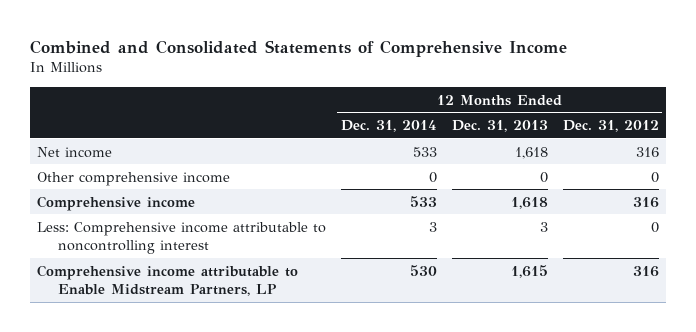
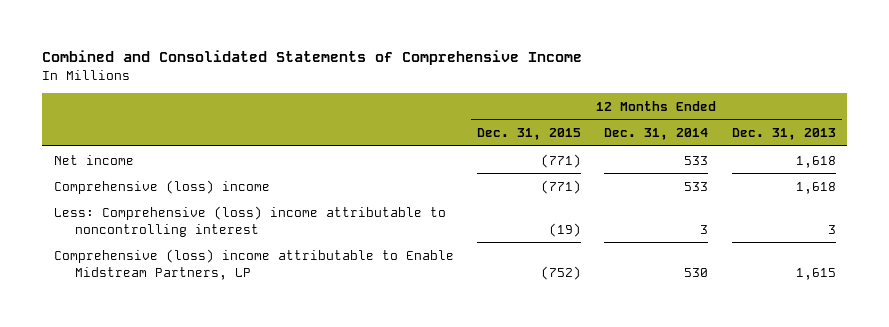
- | 12 Months Ended Dec. 31, 2014 | 12 Months Ended Dec. 31, 2013 | 12 Months Ended Dec. 31, 2012
+ | 12 Months Ended Dec. 31, 2015 | 12 Months Ended Dec. 31, 2014 | 12 Months Ended Dec. 31, 2013
- Other comprehensive income | 0 | 0 | 0
- Comprehensive income | 533 | 1,618 | 316
- Less: Comprehensive income attributable to noncontrolling interest | 3 | 3 | 0
- Comprehensive income attributable to Enable Midstream Partners, LP | 530 | 1,615 | 316
+ Comprehensive (loss) income | (771) | 533 | 1,618
+ Less: Comprehensive (loss) income attributable to noncontrolling interest | (19) | 3 | 3
+ Comprehensive (loss) income attributable to Enable Midstream Partners, LP | (752) | 530 | 1,615

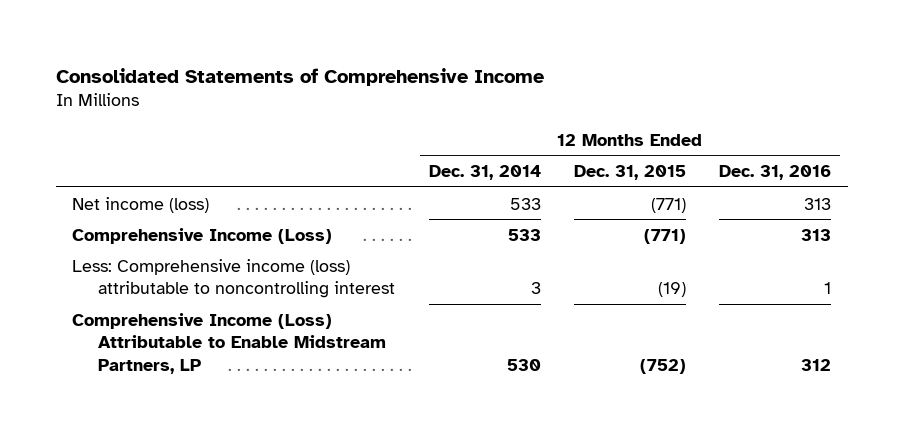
- Combined and Consolidated Statements of Comprehensive Income
+ Consolidated Statements of Comprehensive Income
- | 12 Months Ended Dec. 31, 2015 | 12 Months Ended Dec. 31, 2014 | 12 Months Ended Dec. 31, 2013
+ | 12 Months Ended Dec. 31, 2014 | 12 Months Ended Dec. 31, 2015 | 12 Months Ended Dec. 31, 2016
- Net income | (771) | 533 | 1,618
- Comprehensive (loss) income | (771) | 533 | 1,618
- Less: Comprehensive (loss) income attributable to noncontrolling interest | (19) | 3 | 3
- Comprehensive (loss) income attributable to Enable Midstream Partners, LP | (752) | 530 | 1,615
+ Net income (loss) | 533 | (771) | 313
+ Comprehensive Income (Loss) | 533 | (771) | 313
+ Less: Comprehensive income (loss) attributable to noncontrolling interest | 3 | (19) | 1
+ Comprehensive Income (Loss) Attributable to Enable Midstream Partners, LP | 530 | (752) | 312

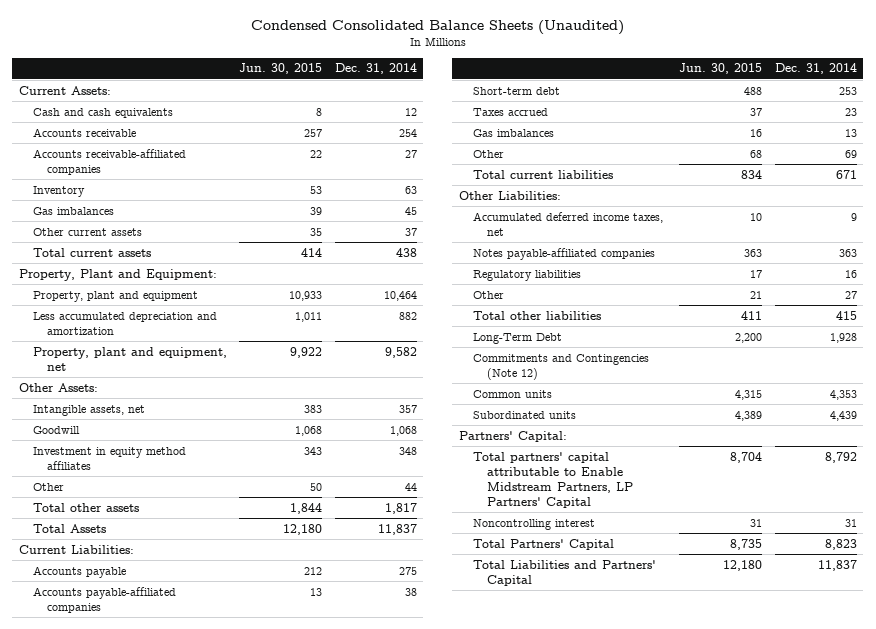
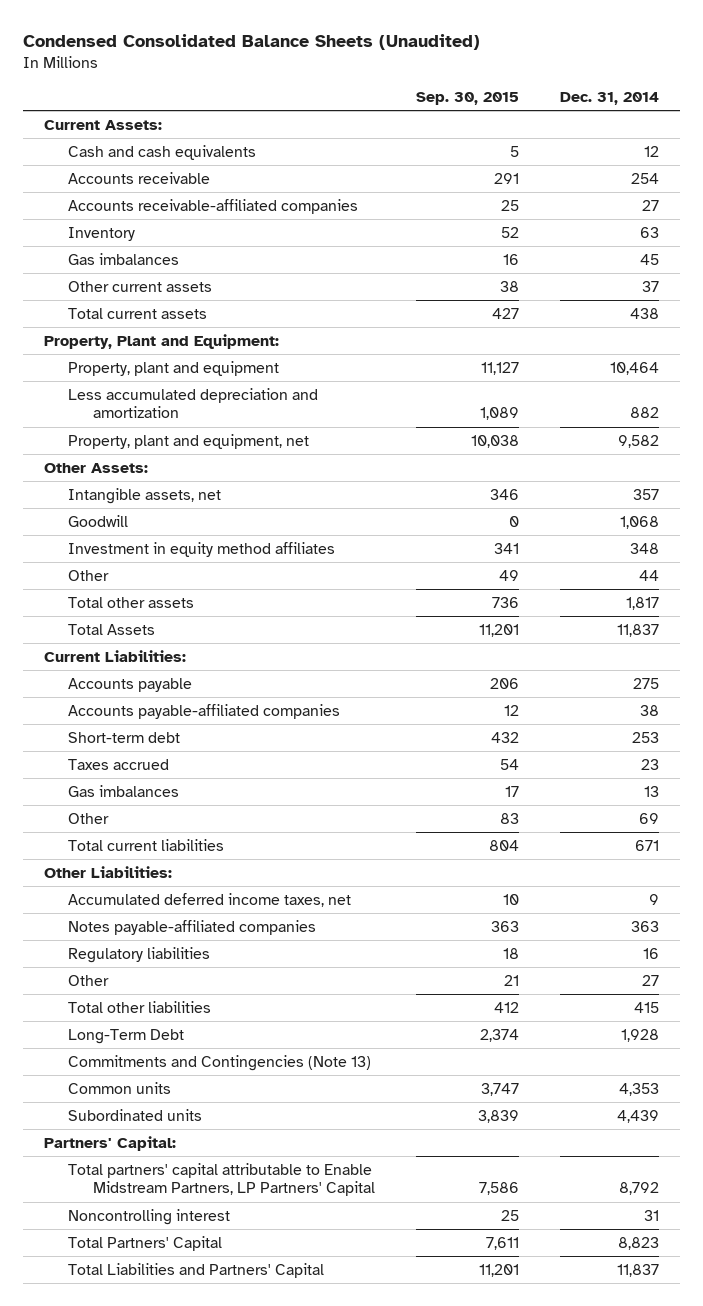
- | Jun. 30, 2015 | Dec. 31, 2014
+ | Sep. 30, 2015 | Dec. 31, 2014
- Commitments and Contingencies (Note 12)
+ Commitments and Contingencies (Note 13)

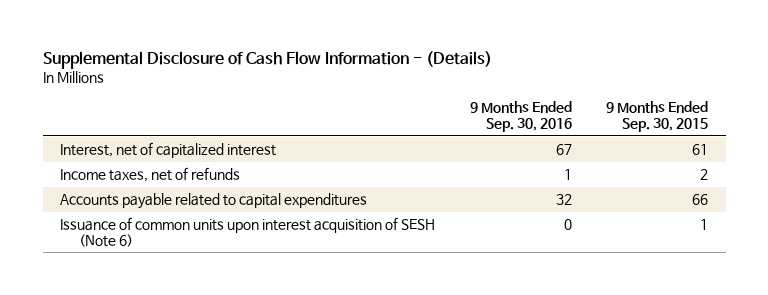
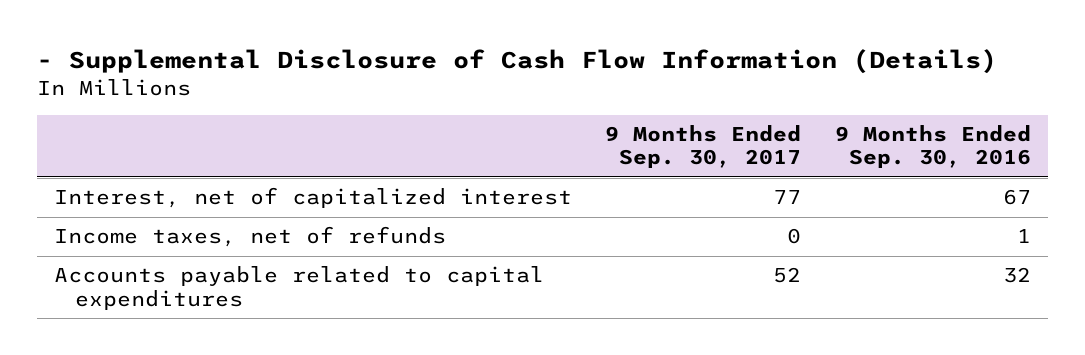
- Supplemental Disclosure of Cash Flow Information - (Details)
+ - Supplemental Disclosure of Cash Flow Information (Details)
- | 9 Months Ended Sep. 30, 2016 | 9 Months Ended Sep. 30, 2015
+ | 9 Months Ended Sep. 30, 2017 | 9 Months Ended Sep. 30, 2016
- Issuance of common units upon interest acquisition of SESH (Note 6) | 0 | 1

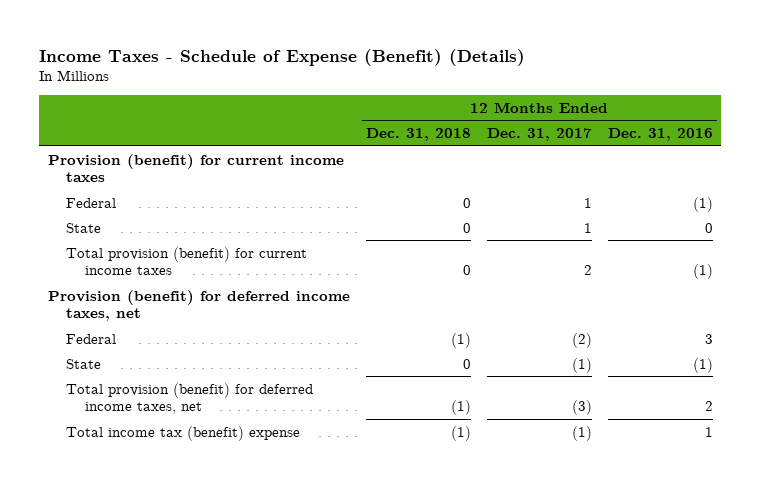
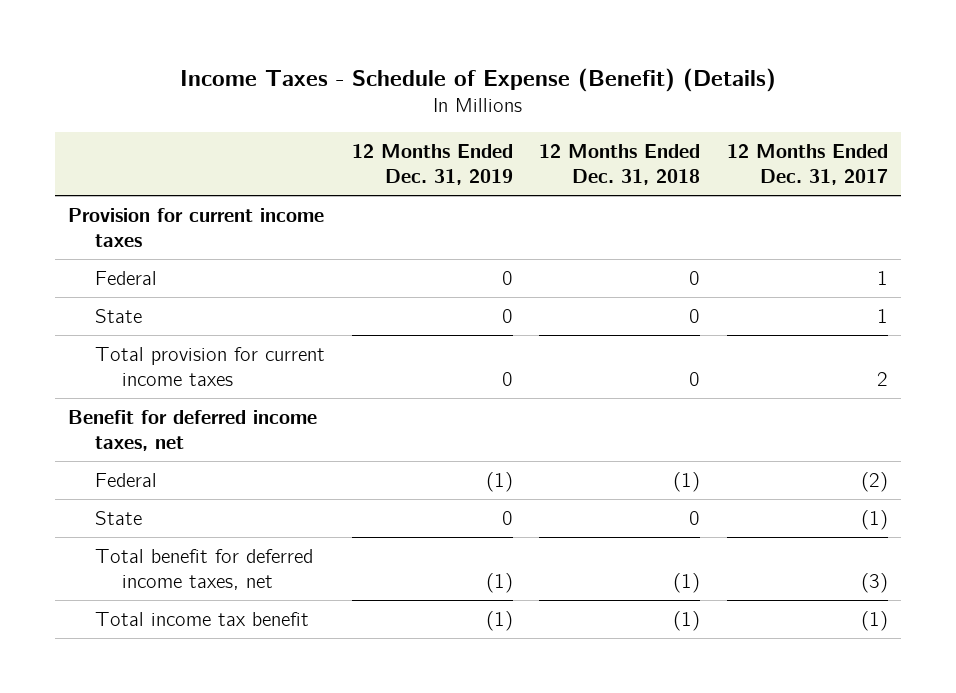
- | 12 Months Ended Dec. 31, 2018 | 12 Months Ended Dec. 31, 2017 | 12 Months Ended Dec. 31, 2016
+ | 12 Months Ended Dec. 31, 2019 | 12 Months Ended Dec. 31, 2018 | 12 Months Ended Dec. 31, 2017
- Provision (benefit) for current income taxes
+ Provision for current income taxes
- Total provision (benefit) for current income taxes | 0 | 2 | (1)
- Provision (benefit) for deferred income taxes, net
+ Total provision for current income taxes | 0 | 0 | 2
+ Benefit for deferred income taxes, net
- Total provision (benefit) for deferred income taxes, net | (1) | (3) | 2
- Total income tax (benefit) expense | (1) | (1) | 1
+ Total benefit for deferred income taxes, net | (1) | (1) | (3)
+ Total income tax benefit | (1) | (1) | (1)

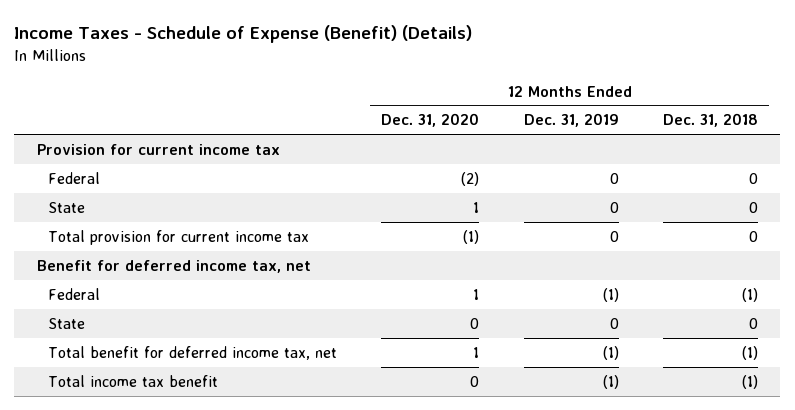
- | 12 Months Ended Dec. 31, 2019 | 12 Months Ended Dec. 31, 2018 | 12 Months Ended Dec. 31, 2017
+ | 12 Months Ended Dec. 31, 2020 | 12 Months Ended Dec. 31, 2019 | 12 Months Ended Dec. 31, 2018
- Provision for current income taxes
+ Provision for current income tax
- Total provision for current income taxes | 0 | 0 | 2
- Benefit for deferred income taxes, net
+ Total provision for current income tax | (1) | 0 | 0
+ Benefit for deferred income tax, net
- Total benefit for deferred income taxes, net | (1) | (1) | (3)
+ Total benefit for deferred income tax, net | 1 | (1) | (1)

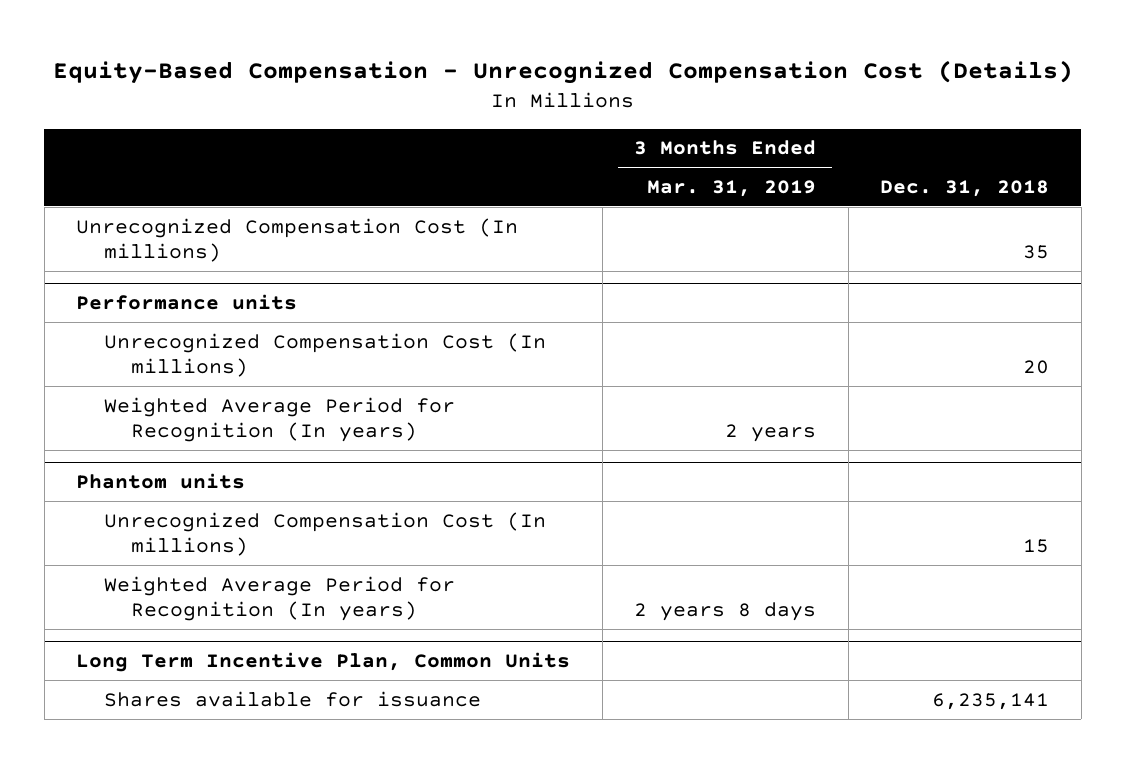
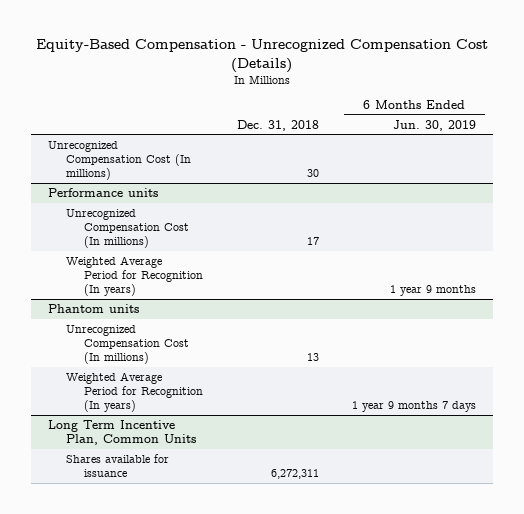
- | 3 Months Ended Mar. 31, 2019 | Dec. 31, 2018
+ | Dec. 31, 2018 | 6 Months Ended Jun. 30, 2019
- Unrecognized Compensation Cost (In millions) | | 35
+ Unrecognized Compensation Cost (In millions) | 30 |
@ Performance units
- Unrecognized Compensation Cost (In millions) | | 20
+ Unrecognized Compensation Cost (In millions) | 17 |
@ Phantom units
- Unrecognized Compensation Cost (In millions) | | 15
+ Unrecognized Compensation Cost (In millions) | 13 |
@ Long Term Incentive Plan, Common Units
- Shares available for issuance | | 6,235,141
+ Shares available for issuance | 6,272,311 |

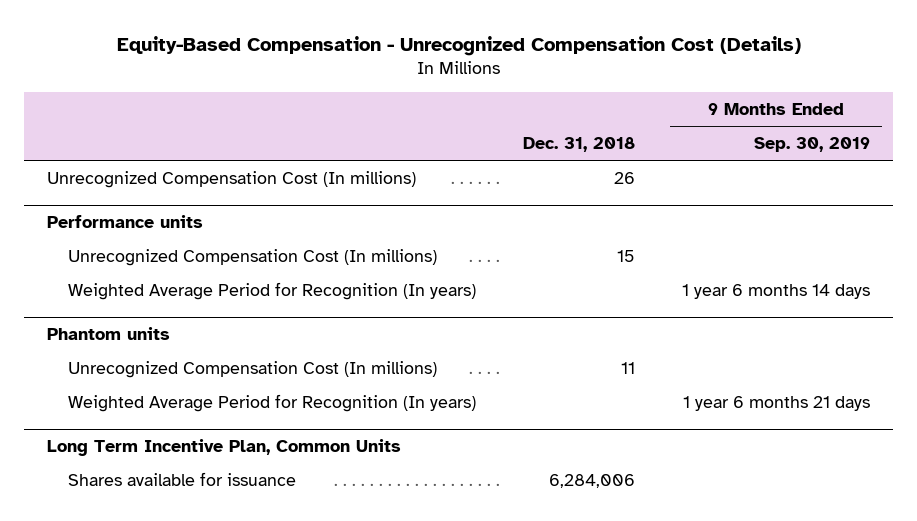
- | Dec. 31, 2018 | 6 Months Ended Jun. 30, 2019
+ | Dec. 31, 2018 | 9 Months Ended Sep. 30, 2019
- Unrecognized Compensation Cost (In millions) | 30 |
+ Unrecognized Compensation Cost (In millions) | 26 |
@ Performance units
- Unrecognized Compensation Cost (In millions) | 17 |
+ Unrecognized Compensation Cost (In millions) | 15 |
@ Phantom units
- Unrecognized Compensation Cost (In millions) | 13 |
+ Unrecognized Compensation Cost (In millions) | 11 |
@ Long Term Incentive Plan, Common Units
- Shares available for issuance | 6,272,311 |
+ Shares available for issuance | 6,284,006 |

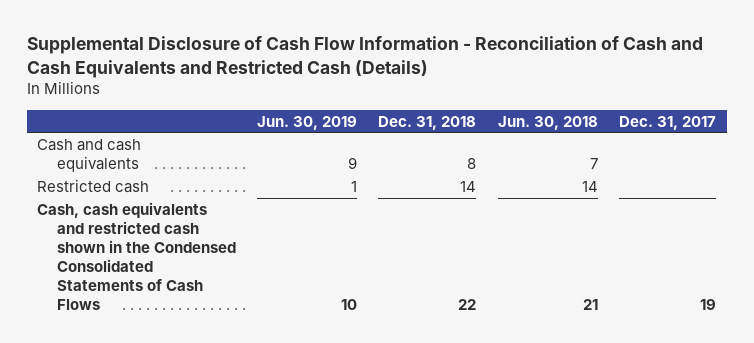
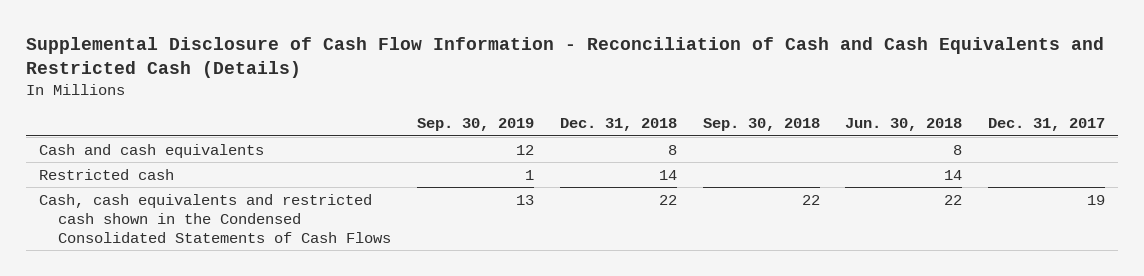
- | Jun. 30, 2019 | Dec. 31, 2018 | Jun. 30, 2018 | Dec. 31, 2017
+ | Sep. 30, 2019 | Dec. 31, 2018 | Sep. 30, 2018 | Jun. 30, 2018 | Dec. 31, 2017
- Cash and cash equivalents | 9 | 8 | 7 |
+ Cash and cash equivalents | 12 | 8 | | 8 |
- Cash, cash equivalents and restricted cash shown in the Condensed Consolidated Statements of Cash Flows | 10 | 22 | 21 | 19
+ Cash, cash equivalents and restricted cash shown in the Condensed Consolidated Statements of Cash Flows | 13 | 22 | 22 | 22 | 19

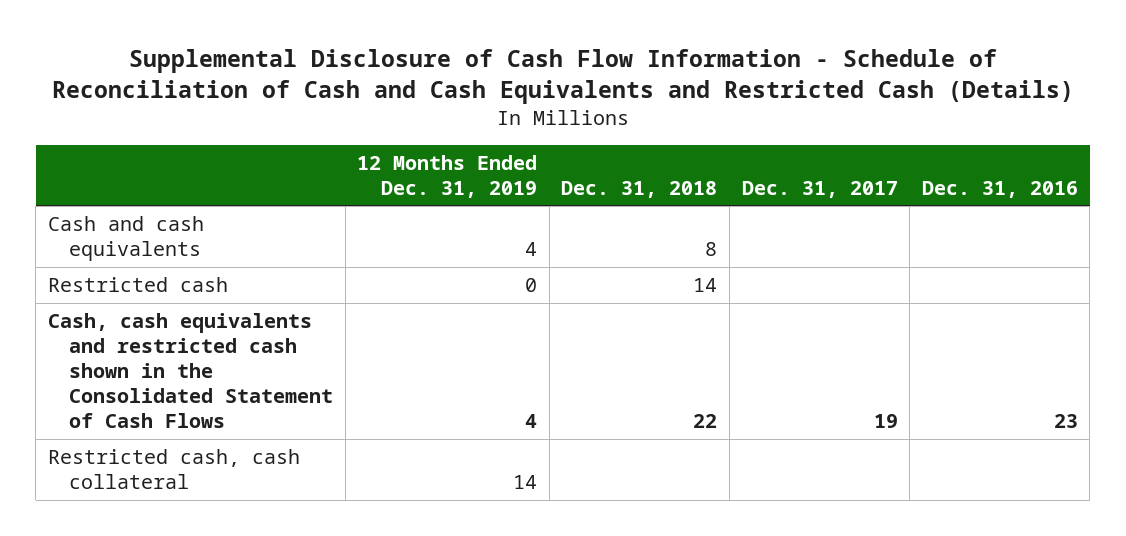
- Supplemental Disclosure of Cash Flow Information - Reconciliation of Cash and Cash Equivalents and Restricted Cash (Details)
+ Supplemental Disclosure of Cash Flow Information - Schedule of Reconciliation of Cash and Cash Equivalents and Restricted Cash (Details)
- | Sep. 30, 2019 | Dec. 31, 2018 | Sep. 30, 2018 | Jun. 30, 2018 | Dec. 31, 2017
+ | 12 Months Ended Dec. 31, 2019 | Dec. 31, 2018 | Dec. 31, 2017 | Dec. 31, 2016
- Cash, cash equivalents and restricted cash shown in the Condensed Consolidated Statements of Cash Flows | 13 | 22 | 22 | 22 | 19
+ Cash, cash equivalents and restricted cash shown in the Consolidated Statement of Cash Flows | 4 | 22 | 19 | 23
+ Restricted cash, cash collateral | 14 | | |

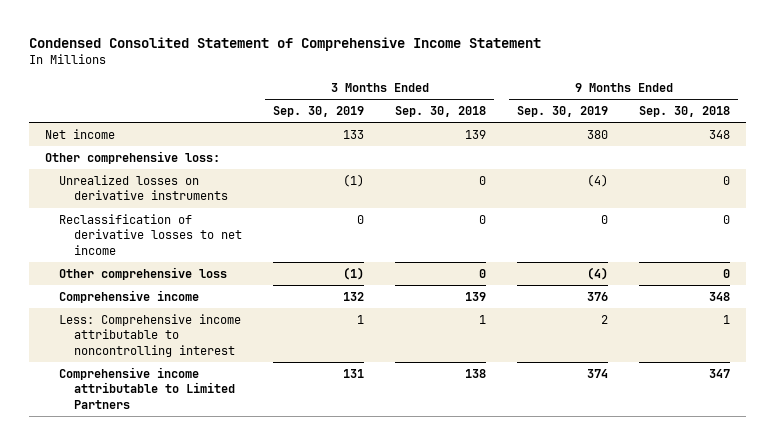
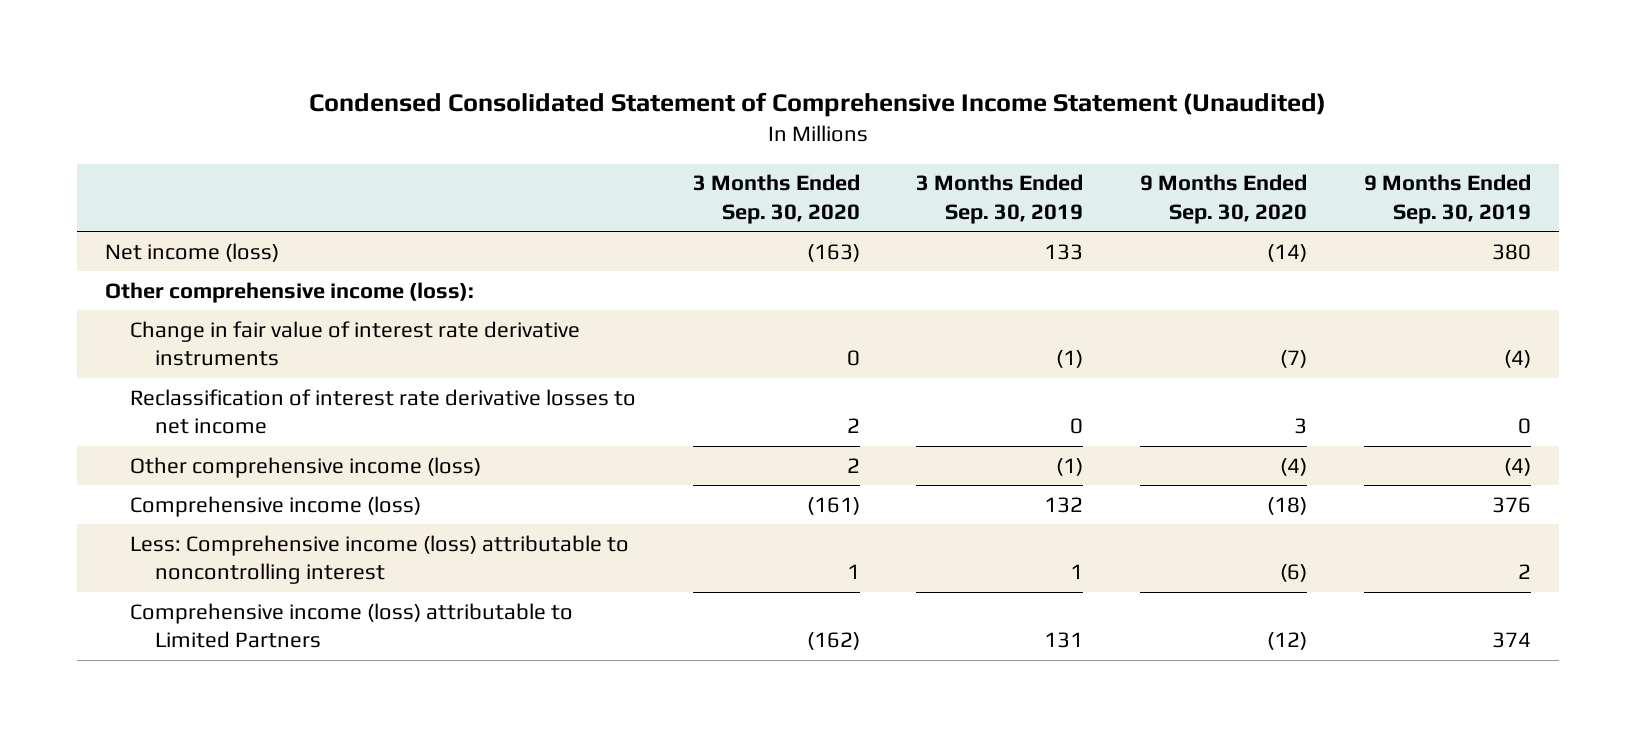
- Condensed Consolited Statement of Comprehensive Income Statement
+ Condensed Consolidated Statement of Comprehensive Income Statement (Unaudited)
- | 3 Months Ended Sep. 30, 2019 | 3 Months Ended Sep. 30, 2018 | 9 Months Ended Sep. 30, 2019 | 9 Months Ended Sep. 30, 2018
+ | 3 Months Ended Sep. 30, 2020 | 3 Months Ended Sep. 30, 2019 | 9 Months Ended Sep. 30, 2020 | 9 Months Ended Sep. 30, 2019
- Net income | 133 | 139 | 380 | 348
- Other comprehensive loss:
- Unrealized losses on derivative instruments | (1) | 0 | (4) | 0
- Reclassification of derivative losses to net income | 0 | 0 | 0 | 0
- Other comprehensive loss | (1) | 0 | (4) | 0
- Comprehensive income | 132 | 139 | 376 | 348
- Less: Comprehensive income attributable to noncontrolling interest | 1 | 1 | 2 | 1
- Comprehensive income attributable to Limited Partners | 131 | 138 | 374 | 347
+ Net income (loss) | (163) | 133 | (14) | 380
+ Other comprehensive income (loss):
+ Change in fair value of interest rate derivative instruments | 0 | (1) | (7) | (4)
+ Reclassification of interest rate derivative losses to net income | 2 | 0 | 3 | 0
+ Other comprehensive income (loss) | 2 | (1) | (4) | (4)
+ Comprehensive income (loss) | (161) | 132 | (18) | 376
+ Less: Comprehensive income (loss) attributable to noncontrolling interest | 1 | 1 | (6) | 2
+ Comprehensive income (loss) attributable to Limited Partners | (162) | 131 | (12) | 374

